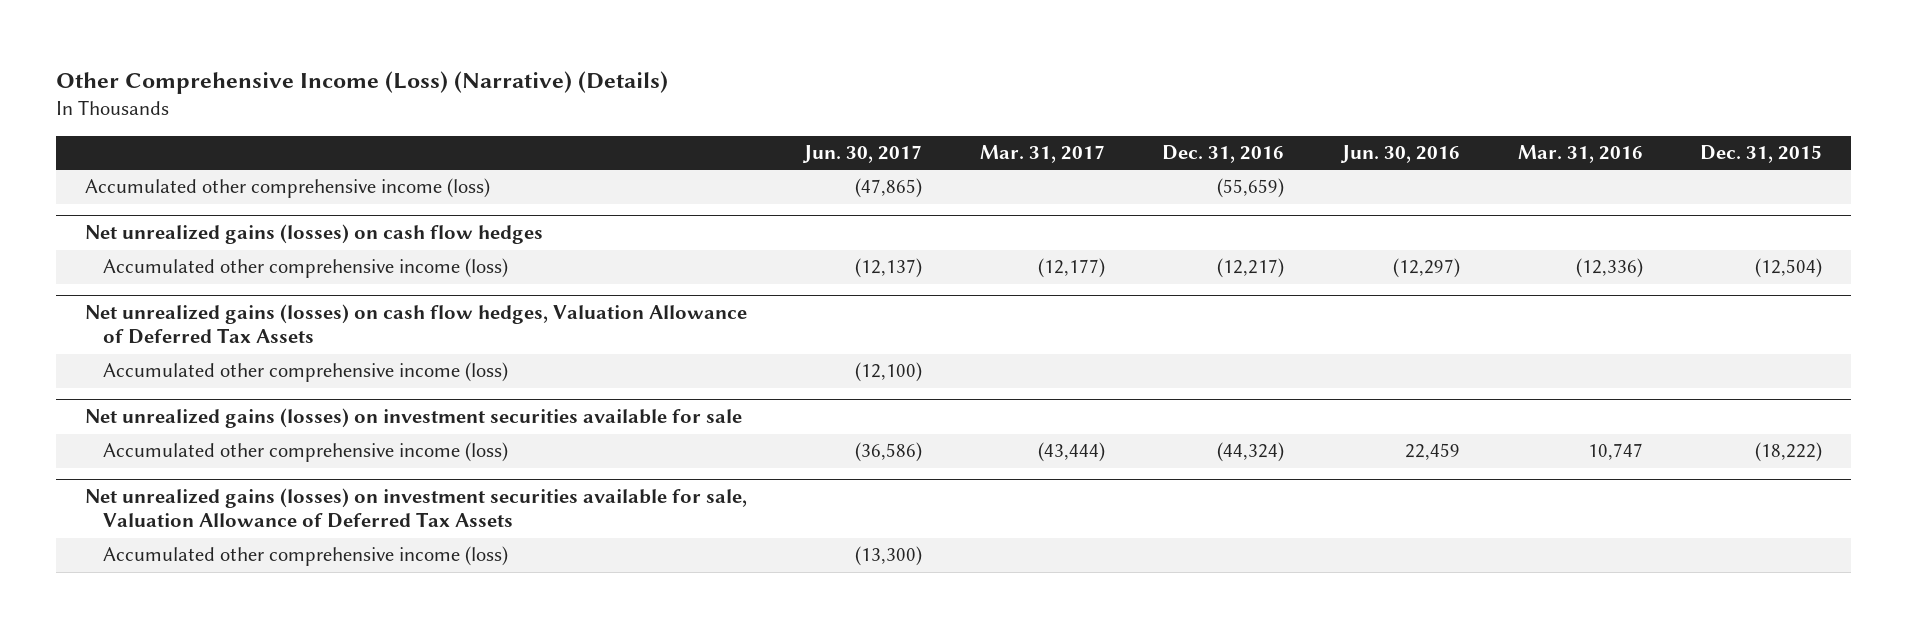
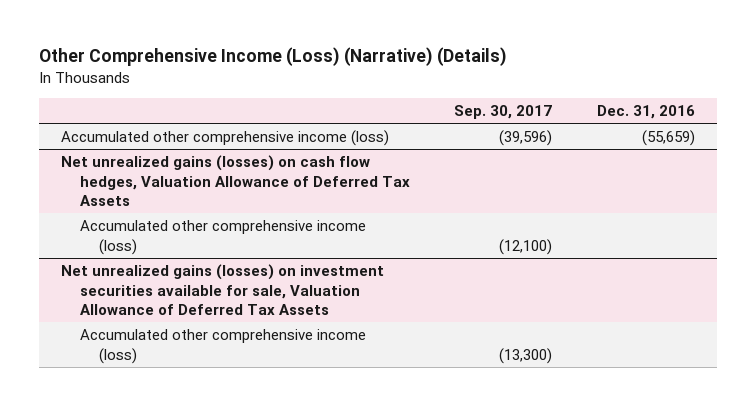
- | Jun. 30, 2017 | Mar. 31, 2017 | Dec. 31, 2016 | Jun. 30, 2016 | Mar. 31, 2016 | Dec. 31, 2015
+ | Sep. 30, 2017 | Dec. 31, 2016
- Net unrealized gains (losses) on cash flow hedges
- Accumulated other comprehensive income (loss) | (12,137) | (12,177) | (12,217) | (12,297) | (12,336) | (12,504)
- Net unrealized gains (losses) on investment securities available for sale
- Accumulated other comprehensive income (loss) | (36,586) | (43,444) | (44,324) | 22,459 | 10,747 | (18,222)

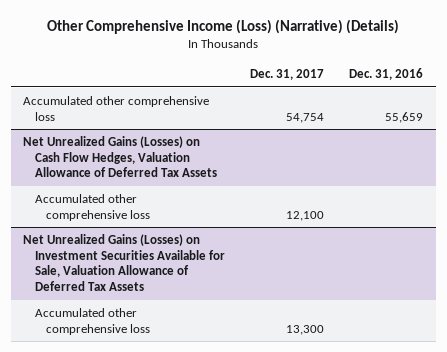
- | Sep. 30, 2017 | Dec. 31, 2016
+ | Dec. 31, 2017 | Dec. 31, 2016
- Accumulated other comprehensive income (loss) | (39,596) | (55,659)
- Net unrealized gains (losses) on cash flow hedges, Valuation Allowance of Deferred Tax Assets
- Accumulated other comprehensive income (loss) | (12,100) |
- Net unrealized gains (losses) on investment securities available for sale, Valuation Allowance of Deferred Tax Assets
- Accumulated other comprehensive income (loss) | (13,300) |
+ Accumulated other comprehensive loss | 54,754 | 55,659
+ Net Unrealized Gains (Losses) on Cash Flow Hedges, Valuation Allowance of Deferred Tax Assets
+ Accumulated other comprehensive loss | 12,100 |
+ Net Unrealized Gains (Losses) on Investment Securities Available for Sale, Valuation Allowance of Deferred Tax Assets
+ Accumulated other comprehensive loss | 13,300 |

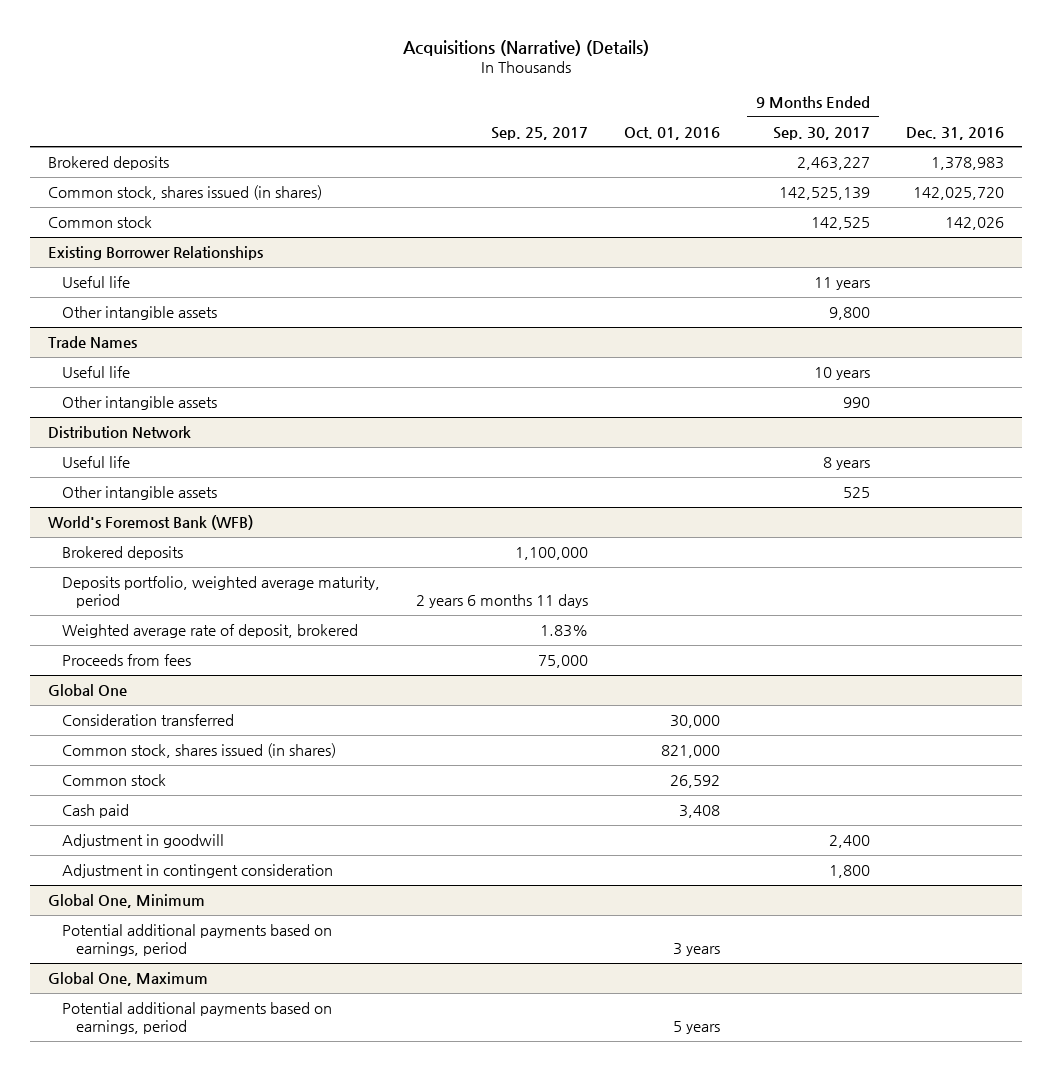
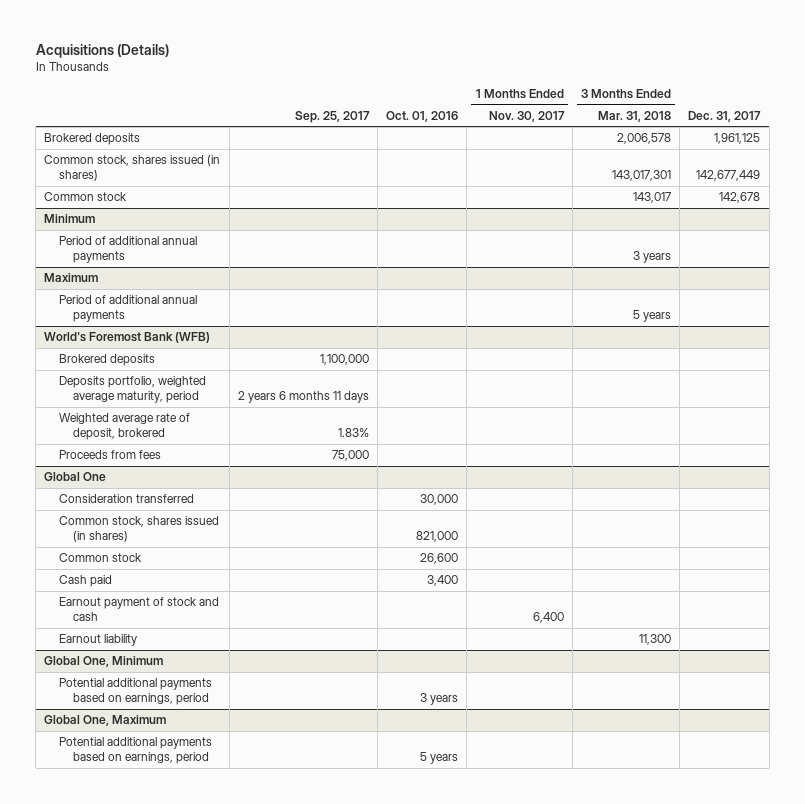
- Acquisitions (Narrative) (Details)
+ Acquisitions (Details)
- | Sep. 25, 2017 | Oct. 01, 2016 | 9 Months Ended Sep. 30, 2017 | Dec. 31, 2016
+ | Sep. 25, 2017 | Oct. 01, 2016 | 1 Months Ended Nov. 30, 2017 | 3 Months Ended Mar. 31, 2018 | Dec. 31, 2017
- Existing Borrower Relationships
- Useful life | | | 11 years |
- Other intangible assets | | | 9,800 |
- Trade Names
- Useful life | | | 10 years |
- Other intangible assets | | | 990 |
- Distribution Network
- Useful life | | | 8 years |
- Other intangible assets | | | 525 |
+ Minimum
+ Period of additional annual payments | | | | 3 years |
+ Maximum
+ Period of additional annual payments | | | | 5 years |
@ Global One
- Common stock | | 26,592 | |
- Cash paid | | 3,408 | |
- Adjustment in goodwill | | | 2,400 |
- Adjustment in contingent consideration | | | 1,800 |
+ Common stock | | 26,600 | | |
+ Cash paid | | 3,400 | | |
+ Earnout payment of stock and cash | | | 6,400 | |
+ Earnout liability | | | | 11,300 |

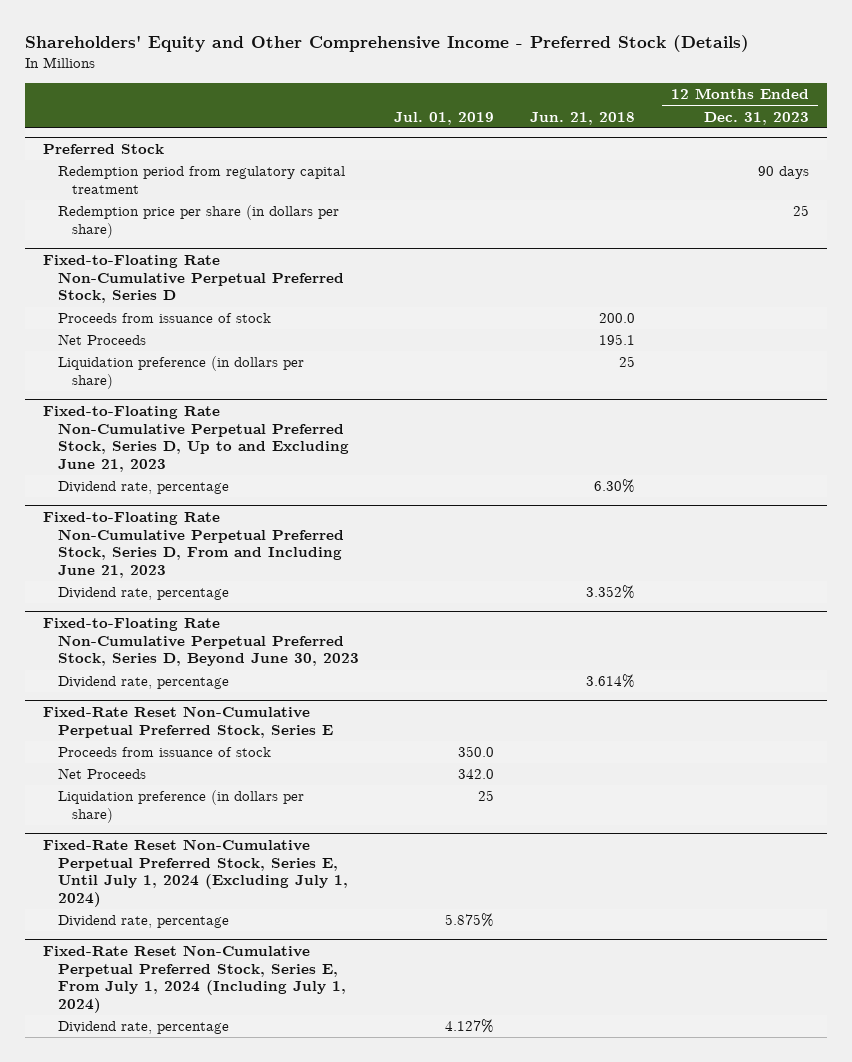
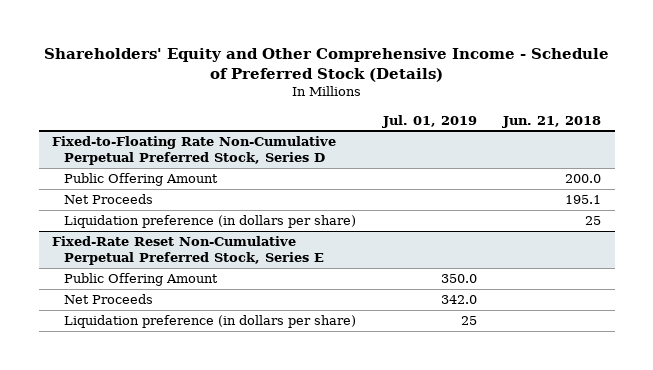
- Shareholders' Equity and Other Comprehensive Income - Preferred Stock (Details)
+ Shareholders' Equity and Other Comprehensive Income - Schedule of Preferred Stock (Details)
- | Jul. 01, 2019 | Jun. 21, 2018 | 12 Months Ended Dec. 31, 2023
+ | Jul. 01, 2019 | Jun. 21, 2018
- Preferred Stock
- Redemption period from regulatory capital treatment | | | 90 days
- Redemption price per share (in dollars per share) | | | 25
@ Fixed-to-Floating Rate Non-Cumulative Perpetual Preferred Stock, Series D
- Proceeds from issuance of stock | | 200.0 |
+ Public Offering Amount | | 200.0
- Fixed-to-Floating Rate Non-Cumulative Perpetual Preferred Stock, Series D, Up to and Excluding June 21, 2023
- Dividend rate, percentage | | 6.30% |
- Fixed-to-Floating Rate Non-Cumulative Perpetual Preferred Stock, Series D, From and Including June 21, 2023
- Dividend rate, percentage | | 3.352% |
- Fixed-to-Floating Rate Non-Cumulative Perpetual Preferred Stock, Series D, Beyond June 30, 2023
- Dividend rate, percentage | | 3.614% |
@ Fixed-Rate Reset Non-Cumulative Perpetual Preferred Stock, Series E
- Proceeds from issuance of stock | 350.0 | |
+ Public Offering Amount | 350.0 |
- Fixed-Rate Reset Non-Cumulative Perpetual Preferred Stock, Series E, Until July 1, 2024 (Excluding July 1, 2024)
- Dividend rate, percentage | 5.875% | |
- Fixed-Rate Reset Non-Cumulative Perpetual Preferred Stock, Series E, From July 1, 2024 (Including July 1, 2024)
- Dividend rate, percentage | 4.127% | |

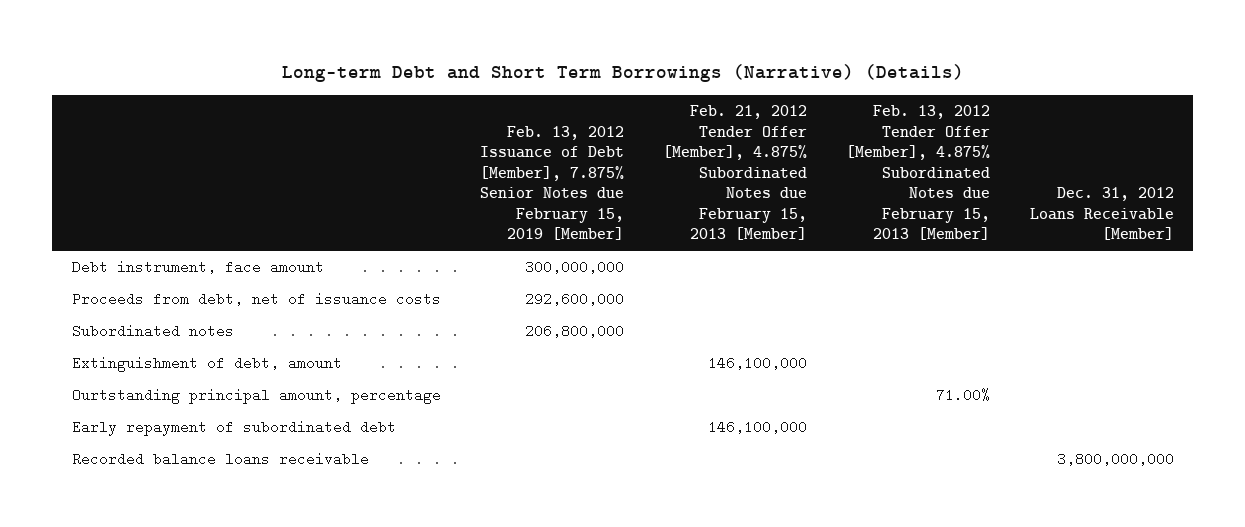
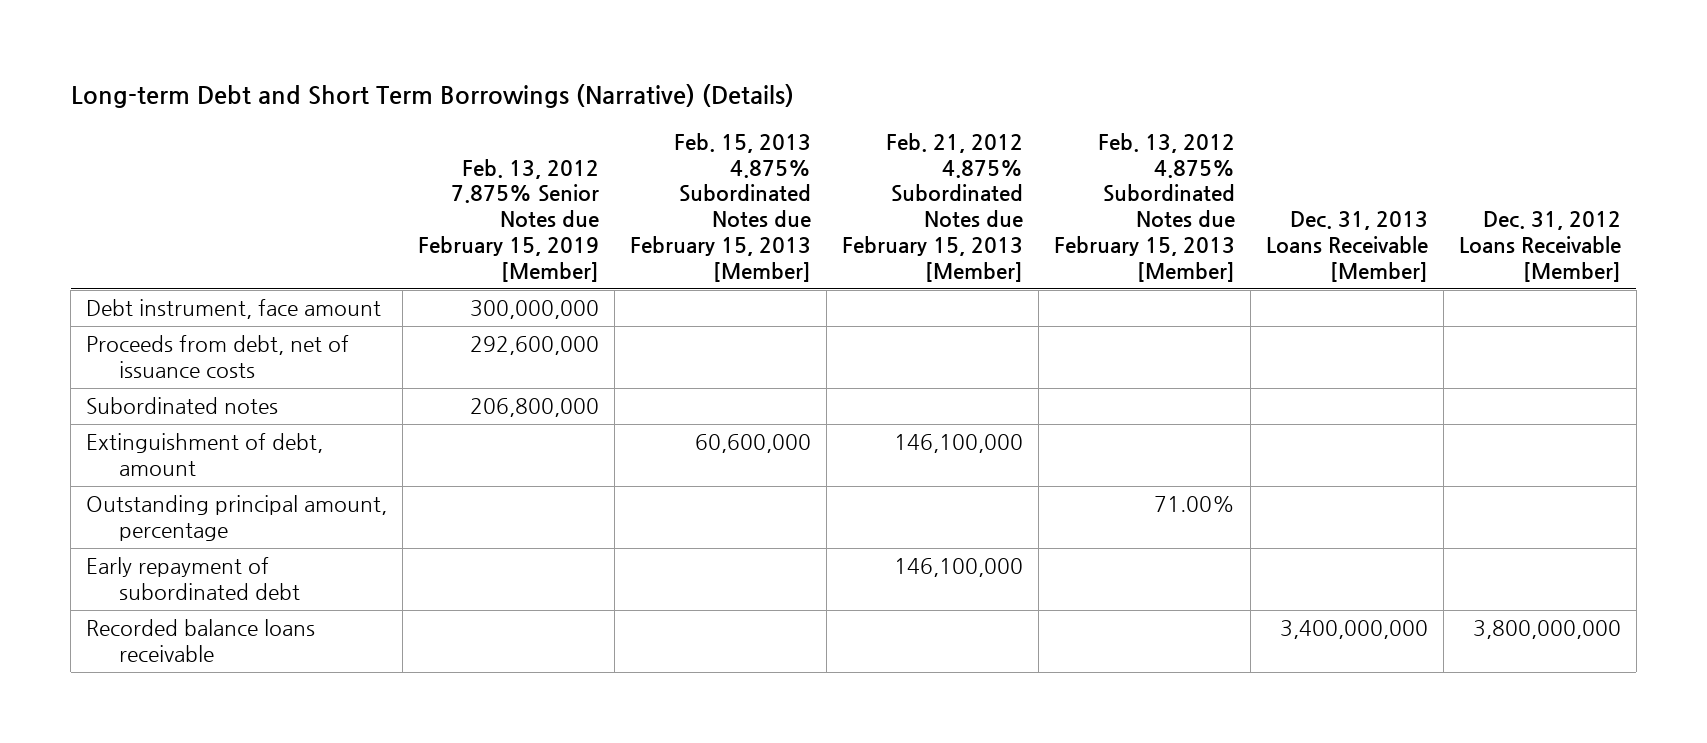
- | Feb. 13, 2012 Issuance of Debt [Member], 7.875% Senior Notes due February 15, 2019 [Member] | Feb. 21, 2012 Tender Offer [Member], 4.875% Subordinated Notes due February 15, 2013 [Member] | Feb. 13, 2012 Tender Offer [Member], 4.875% Subordinated Notes due February 15, 2013 [Member] | Dec. 31, 2012 Loans Receivable [Member]
+ | Feb. 13, 2012 7.875% Senior Notes due February 15, 2019 [Member] | Feb. 15, 2013 4.875% Subordinated Notes due February 15, 2013 [Member] | Feb. 21, 2012 4.875% Subordinated Notes due February 15, 2013 [Member] | Feb. 13, 2012 4.875% Subordinated Notes due February 15, 2013 [Member] | Dec. 31, 2013 Loans Receivable [Member] | Dec. 31, 2012 Loans Receivable [Member]
- Ourtstanding principal amount, percentage | | | 71.00% |
+ Outstanding principal amount, percentage | | | | 71.00% | |

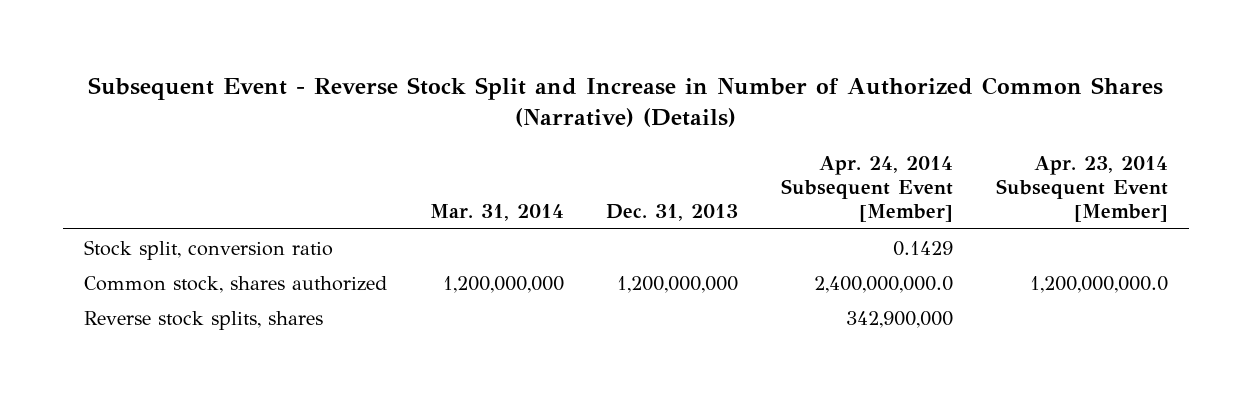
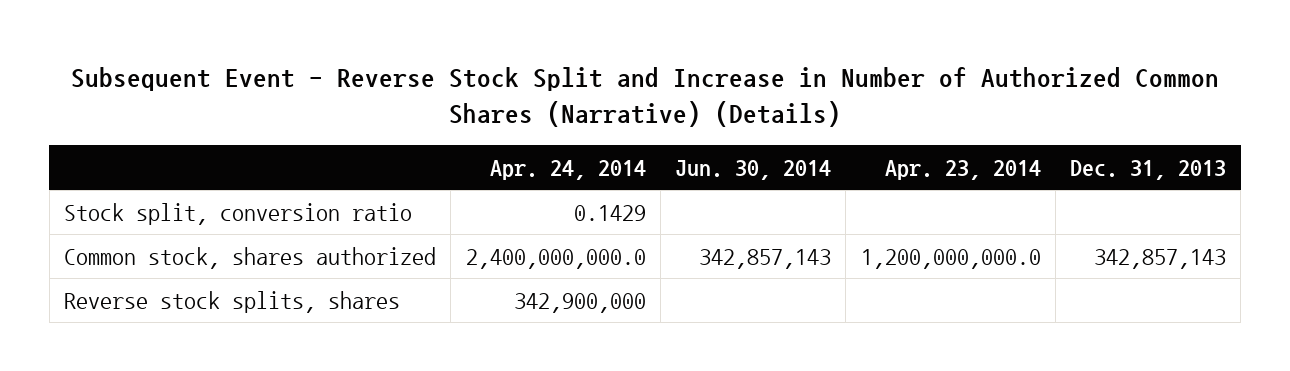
- | Mar. 31, 2014 | Dec. 31, 2013 | Apr. 24, 2014 Subsequent Event [Member] | Apr. 23, 2014 Subsequent Event [Member]
+ | Apr. 24, 2014 | Jun. 30, 2014 | Apr. 23, 2014 | Dec. 31, 2013
- Common stock, shares authorized | 1,200,000,000 | 1,200,000,000 | 2,400,000,000.0 | 1,200,000,000.0
+ Common stock, shares authorized | 2,400,000,000.0 | 342,857,143 | 1,200,000,000.0 | 342,857,143

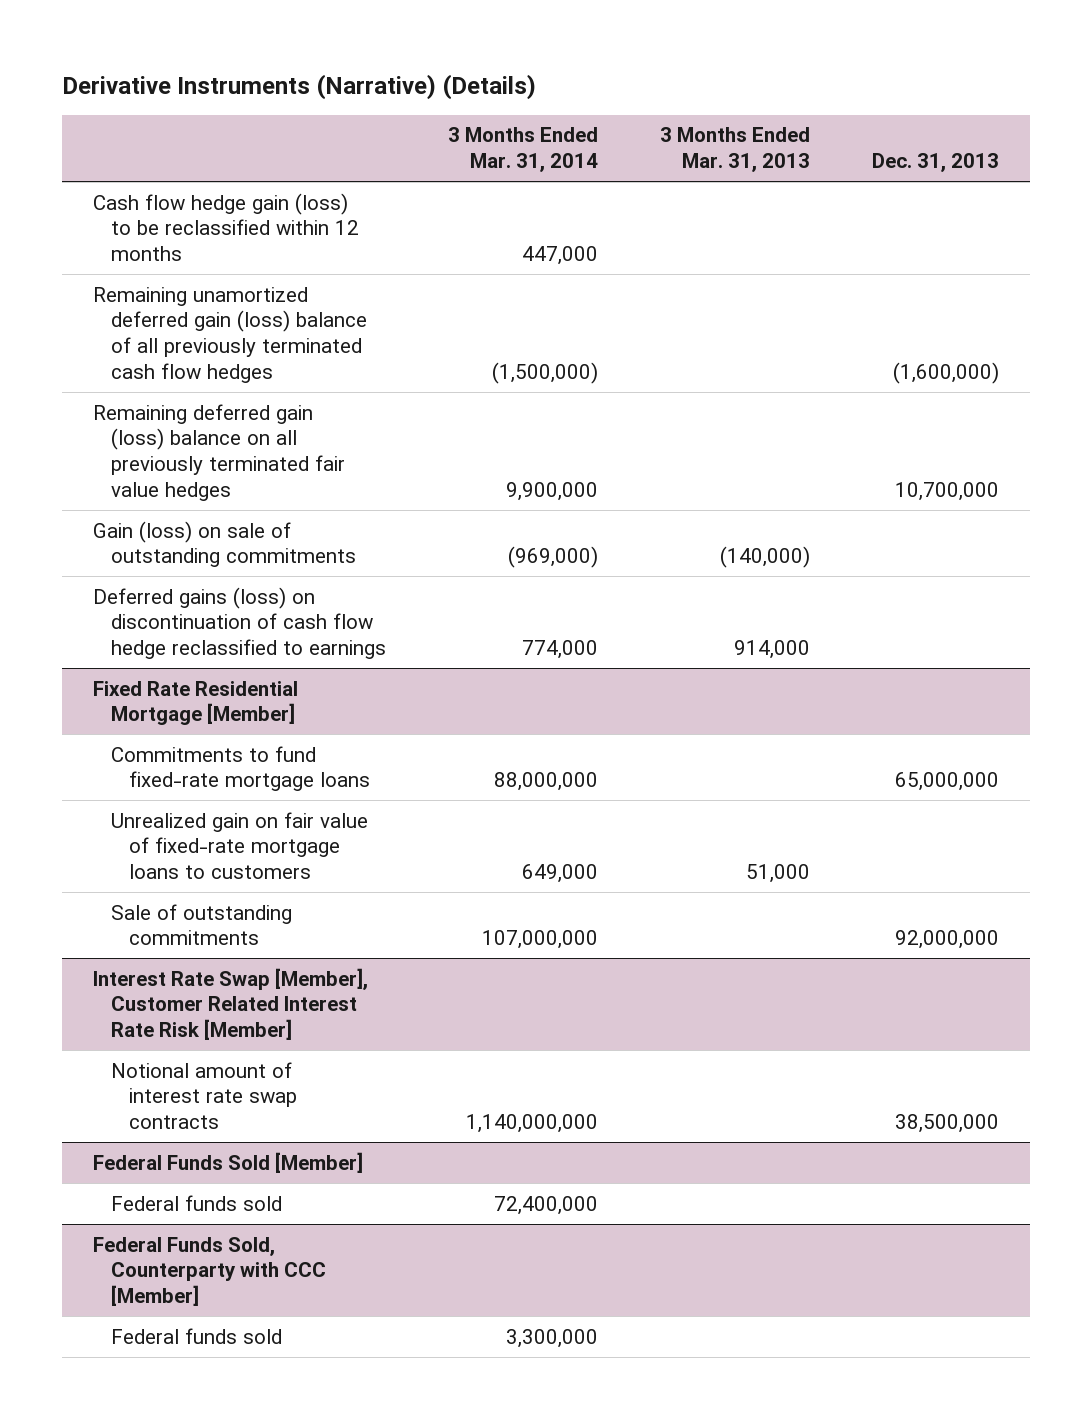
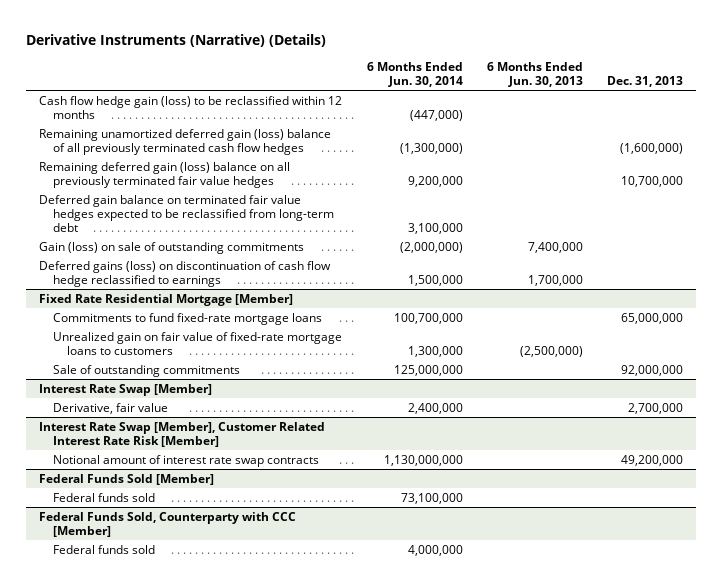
- | 3 Months Ended Mar. 31, 2014 | 3 Months Ended Mar. 31, 2013 | Dec. 31, 2013
+ | 6 Months Ended Jun. 30, 2014 | 6 Months Ended Jun. 30, 2013 | Dec. 31, 2013
+ Deferred gain balance on terminated fair value hedges expected to be reclassified from long-term debt | 3,100,000 | |
+ Interest Rate Swap [Member]
+ Derivative, fair value | 2,400,000 | | 2,700,000
@ Interest Rate Swap [Member], Customer Related Interest Rate Risk [Member]
- Notional amount of interest rate swap contracts | 1,140,000,000 | | 38,500,000
+ Notional amount of interest rate swap contracts | 1,130,000,000 | | 49,200,000

